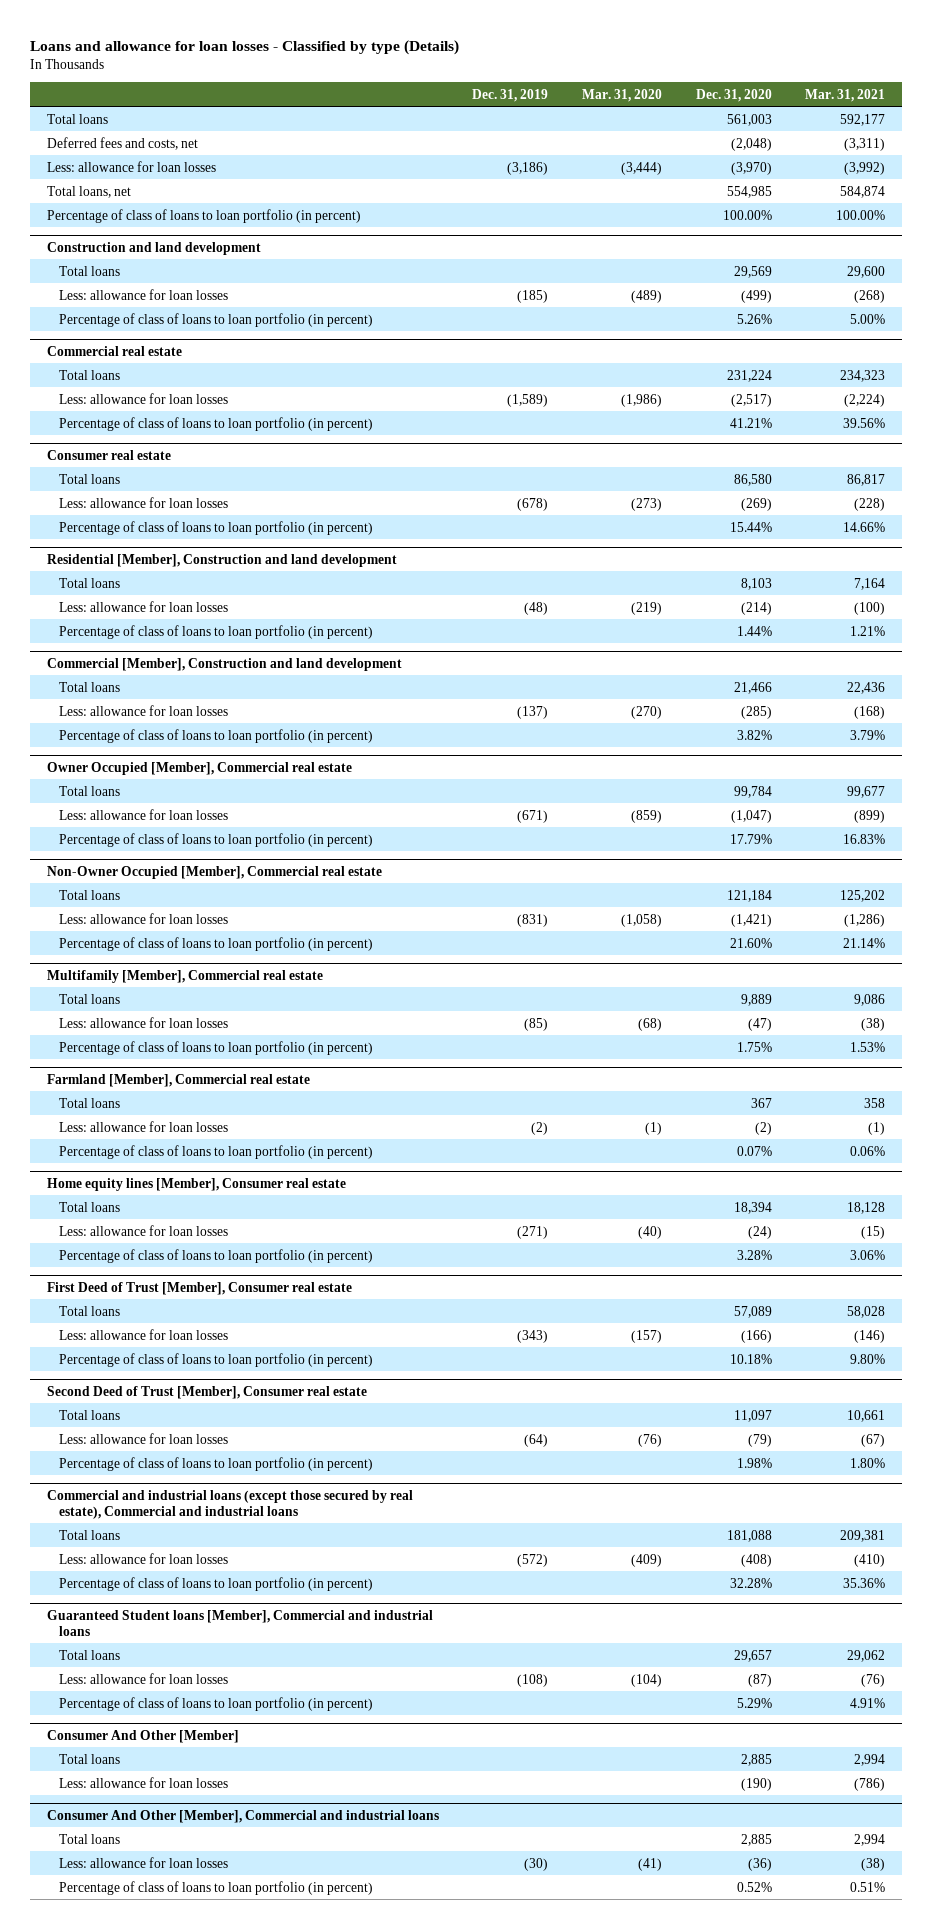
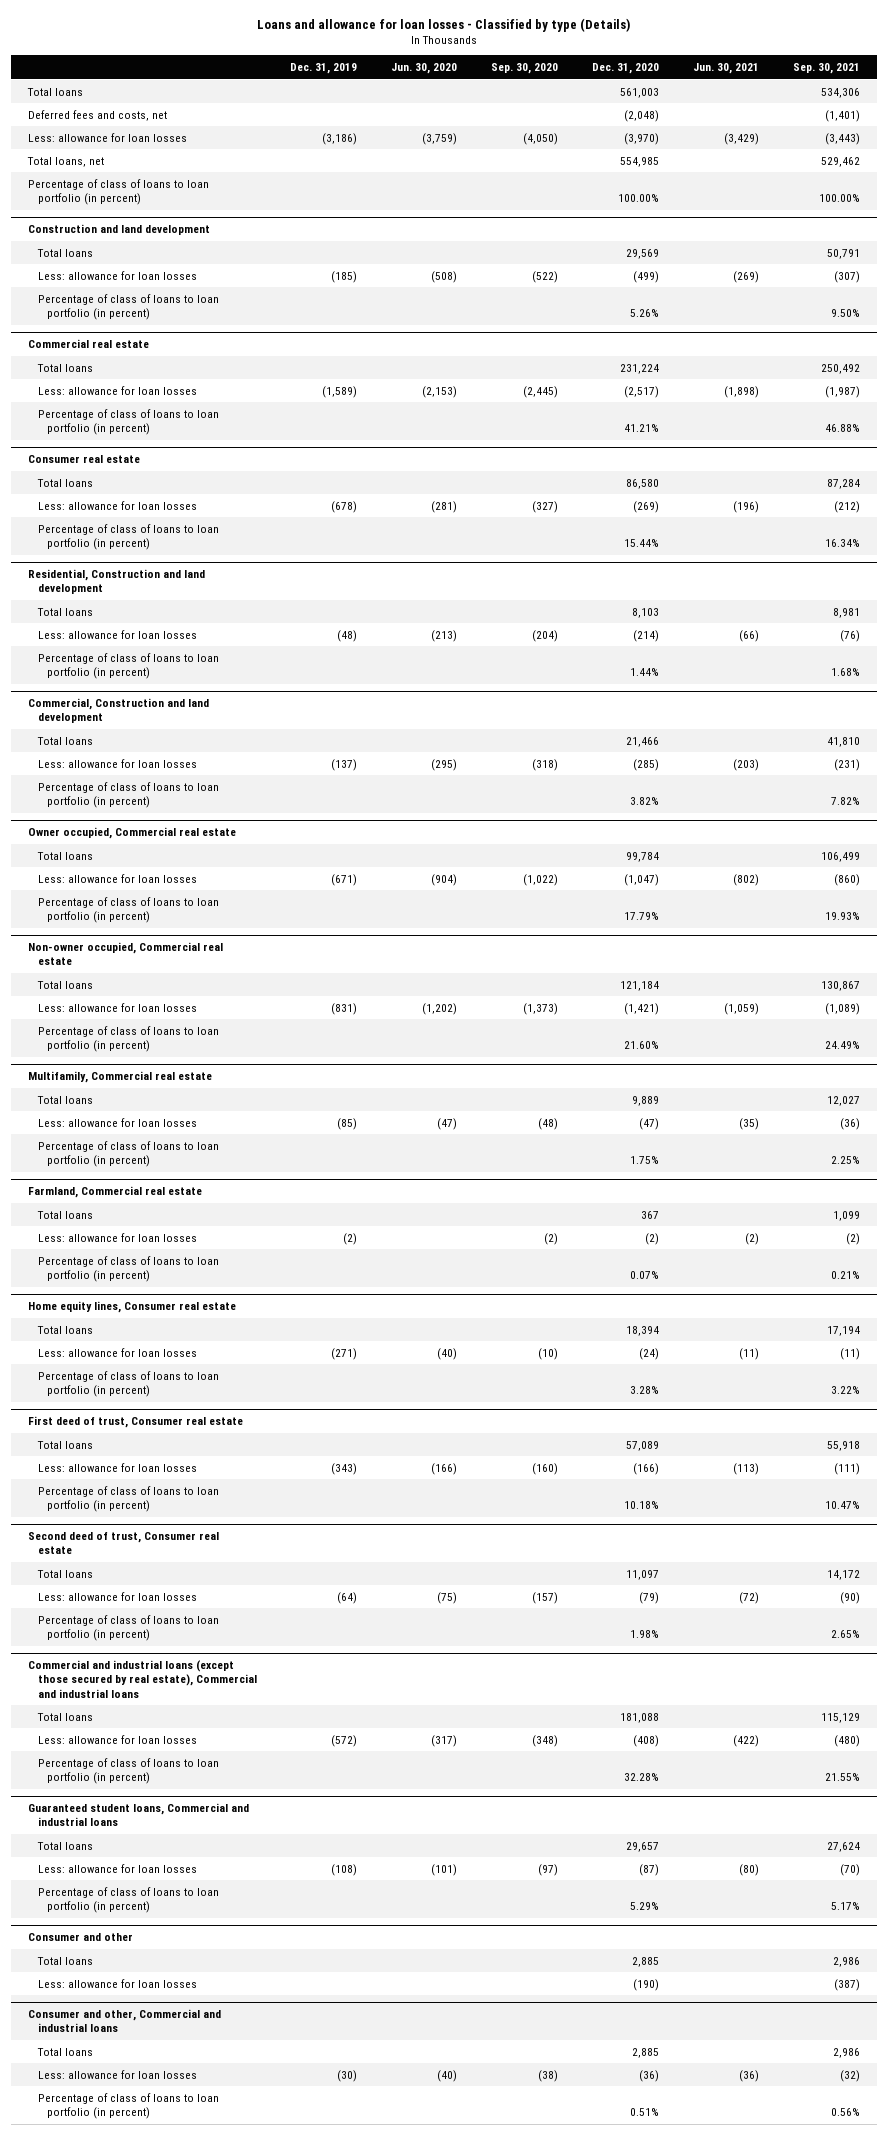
- | Dec. 31, 2019 | Mar. 31, 2020 | Dec. 31, 2020 | Mar. 31, 2021
+ | Dec. 31, 2019 | Jun. 30, 2020 | Sep. 30, 2020 | Dec. 31, 2020 | Jun. 30, 2021 | Sep. 30, 2021
- Residential [Member], Construction and land development
+ Residential, Construction and land development
- Commercial [Member], Construction and land development
+ Commercial, Construction and land development
- Owner Occupied [Member], Commercial real estate
+ Owner occupied, Commercial real estate
- Non-Owner Occupied [Member], Commercial real estate
+ Non-owner occupied, Commercial real estate
- Multifamily [Member], Commercial real estate
+ Multifamily, Commercial real estate
- Farmland [Member], Commercial real estate
+ Farmland, Commercial real estate
- Home equity lines [Member], Consumer real estate
+ Home equity lines, Consumer real estate
- First Deed of Trust [Member], Consumer real estate
+ First deed of trust, Consumer real estate
- Second Deed of Trust [Member], Consumer real estate
+ Second deed of trust, Consumer real estate
- Guaranteed Student loans [Member], Commercial and industrial loans
+ Guaranteed student loans, Commercial and industrial loans
- Consumer And Other [Member]
+ Consumer and other
- Consumer And Other [Member], Commercial and industrial loans
+ Consumer and other, Commercial and industrial loans
- Percentage of class of loans to loan portfolio (in percent) | | | 0.52% | 0.51%
+ Percentage of class of loans to loan portfolio (in percent) | | | | 0.51% | | 0.56%

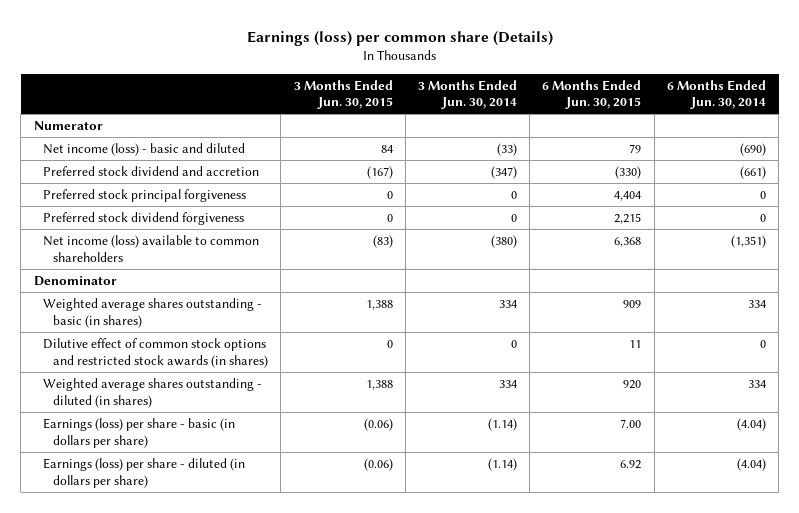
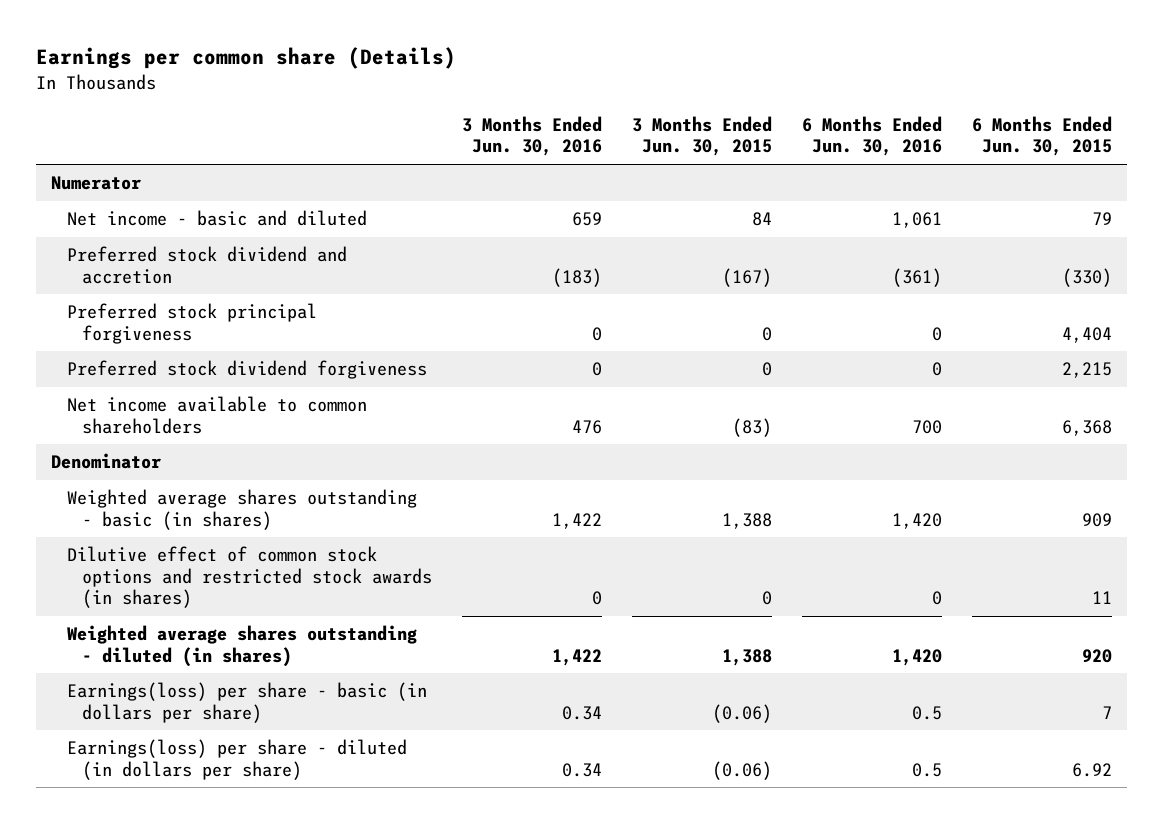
- Earnings (loss) per common share (Details)
+ Earnings per common share (Details)
- | 3 Months Ended Jun. 30, 2015 | 3 Months Ended Jun. 30, 2014 | 6 Months Ended Jun. 30, 2015 | 6 Months Ended Jun. 30, 2014
+ | 3 Months Ended Jun. 30, 2016 | 3 Months Ended Jun. 30, 2015 | 6 Months Ended Jun. 30, 2016 | 6 Months Ended Jun. 30, 2015
- Net income (loss) - basic and diluted | 84 | (33) | 79 | (690)
+ Net income - basic and diluted | 659 | 84 | 1,061 | 79
- Net income (loss) available to common shareholders | (83) | (380) | 6,368 | (1,351)
+ Net income available to common shareholders | 476 | (83) | 700 | 6,368
- Earnings (loss) per share - basic (in dollars per share) | (0.06) | (1.14) | 7.00 | (4.04)
- Earnings (loss) per share - diluted (in dollars per share) | (0.06) | (1.14) | 6.92 | (4.04)
+ Earnings(loss) per share - basic (in dollars per share) | 0.34 | (0.06) | 0.5 | 7
+ Earnings(loss) per share - diluted (in dollars per share) | 0.34 | (0.06) | 0.5 | 6.92

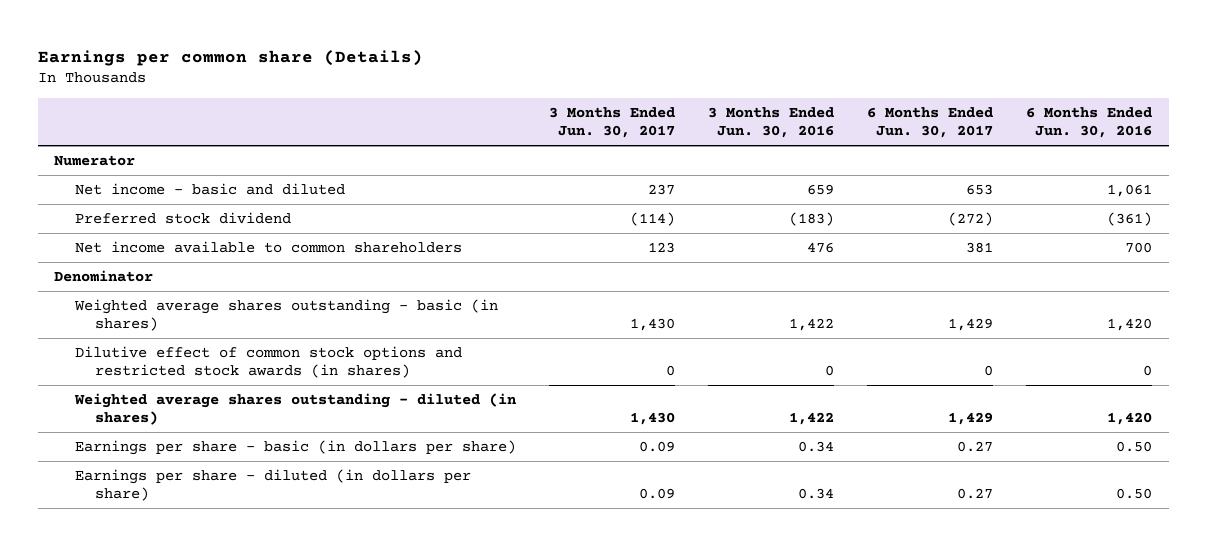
- | 3 Months Ended Jun. 30, 2016 | 3 Months Ended Jun. 30, 2015 | 6 Months Ended Jun. 30, 2016 | 6 Months Ended Jun. 30, 2015
+ | 3 Months Ended Jun. 30, 2017 | 3 Months Ended Jun. 30, 2016 | 6 Months Ended Jun. 30, 2017 | 6 Months Ended Jun. 30, 2016
- Preferred stock dividend and accretion | (183) | (167) | (361) | (330)
- Preferred stock principal forgiveness | 0 | 0 | 0 | 4,404
- Preferred stock dividend forgiveness | 0 | 0 | 0 | 2,215
+ Preferred stock dividend | (114) | (183) | (272) | (361)
- Earnings(loss) per share - basic (in dollars per share) | 0.34 | (0.06) | 0.5 | 7
- Earnings(loss) per share - diluted (in dollars per share) | 0.34 | (0.06) | 0.5 | 6.92
+ Earnings per share - basic (in dollars per share) | 0.09 | 0.34 | 0.27 | 0.50
+ Earnings per share - diluted (in dollars per share) | 0.09 | 0.34 | 0.27 | 0.50

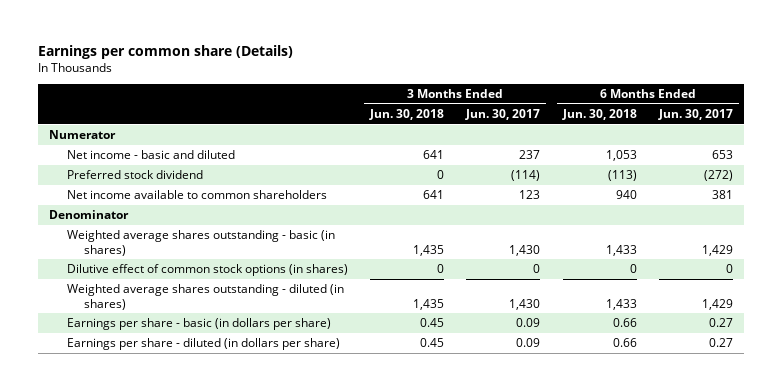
- | 3 Months Ended Jun. 30, 2017 | 3 Months Ended Jun. 30, 2016 | 6 Months Ended Jun. 30, 2017 | 6 Months Ended Jun. 30, 2016
+ | 3 Months Ended Jun. 30, 2018 | 3 Months Ended Jun. 30, 2017 | 6 Months Ended Jun. 30, 2018 | 6 Months Ended Jun. 30, 2017
- Dilutive effect of common stock options and restricted stock awards (in shares) | 0 | 0 | 0 | 0
+ Dilutive effect of common stock options (in shares) | 0 | 0 | 0 | 0

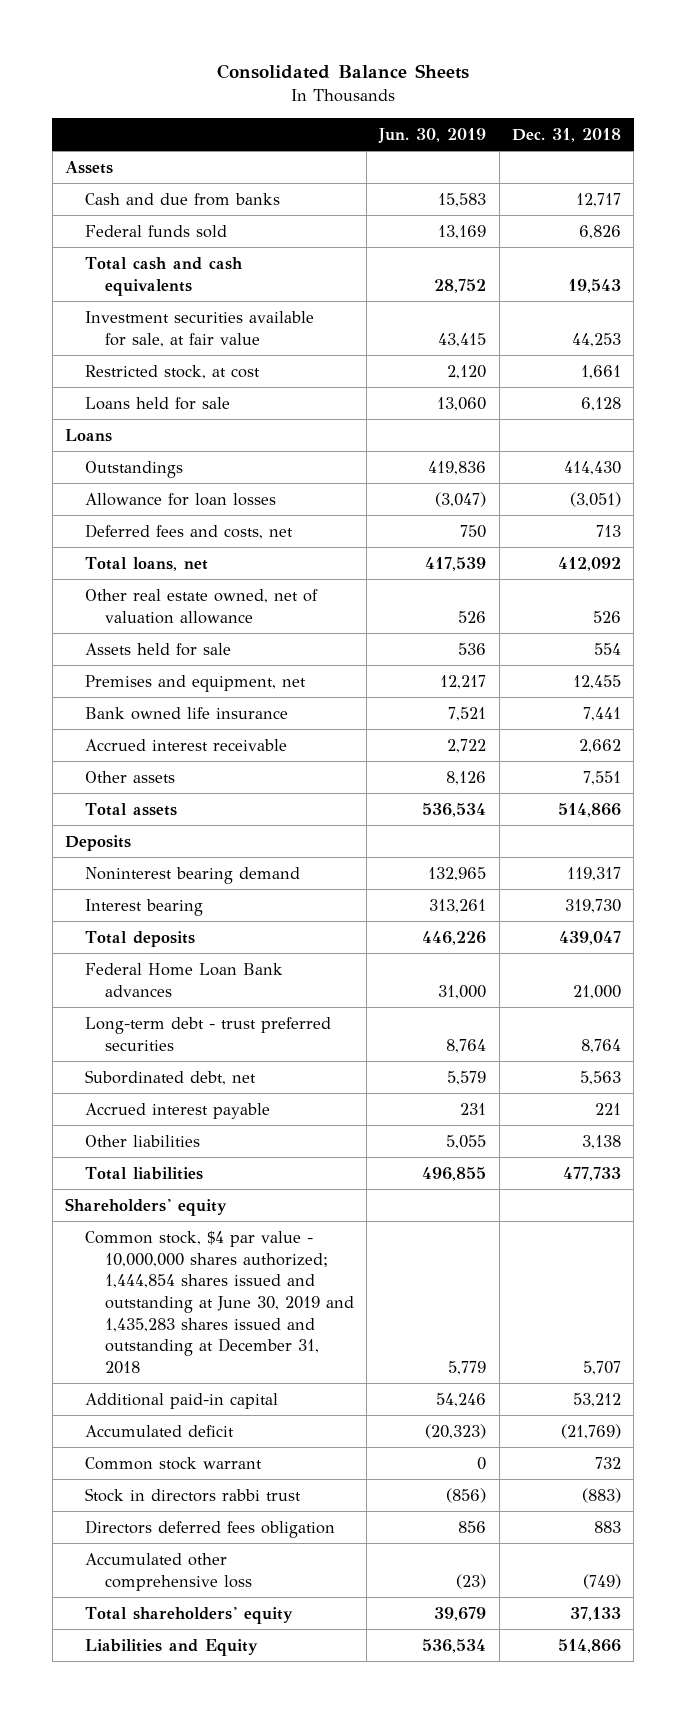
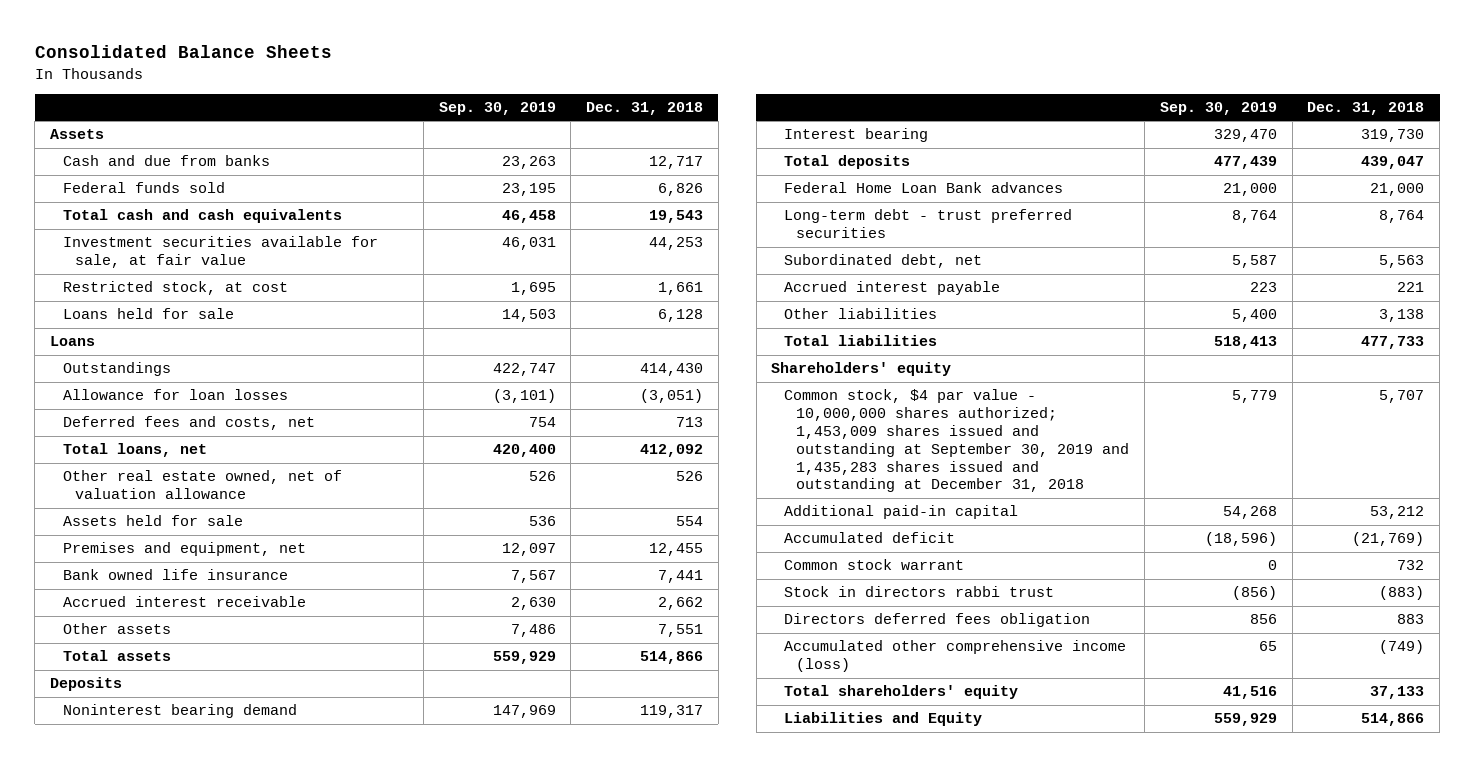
- | Jun. 30, 2019 | Dec. 31, 2018
+ | Sep. 30, 2019 | Dec. 31, 2018
- Common stock, $4 par value - 10,000,000 shares authorized; 1,444,854 shares issued and outstanding at June 30, 2019 and 1,435,283 shares issued and outstanding at December 31, 2018 | 5,779 | 5,707
+ Common stock, $4 par value - 10,000,000 shares authorized; 1,453,009 shares issued and outstanding at September 30, 2019 and 1,435,283 shares issued and outstanding at December 31, 2018 | 5,779 | 5,707
- Accumulated other comprehensive loss | (23) | (749)
+ Accumulated other comprehensive income (loss) | 65 | (749)

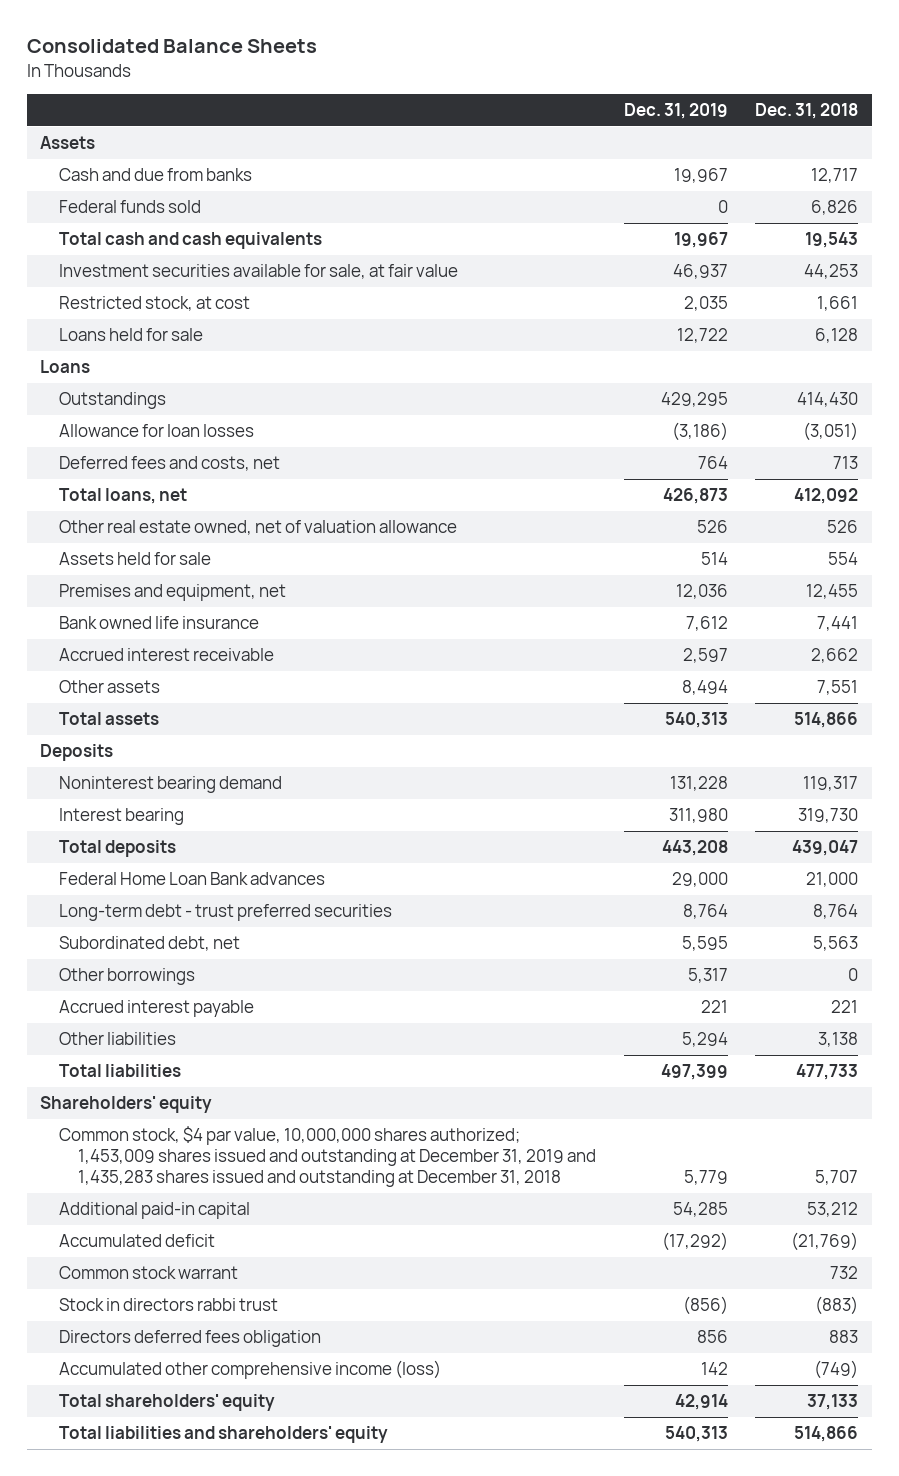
- | Sep. 30, 2019 | Dec. 31, 2018
+ | Dec. 31, 2019 | Dec. 31, 2018
+ Other borrowings | 5,317 | 0
- Common stock, $4 par value - 10,000,000 shares authorized; 1,453,009 shares issued and outstanding at September 30, 2019 and 1,435,283 shares issued and outstanding at December 31, 2018 | 5,779 | 5,707
+ Common stock, $4 par value, 10,000,000 shares authorized; 1,453,009 shares issued and outstanding at December 31, 2019 and 1,435,283 shares issued and outstanding at December 31, 2018 | 5,779 | 5,707
- Liabilities and Equity | 559,929 | 514,866
+ Total liabilities and shareholders' equity | 540,313 | 514,866

